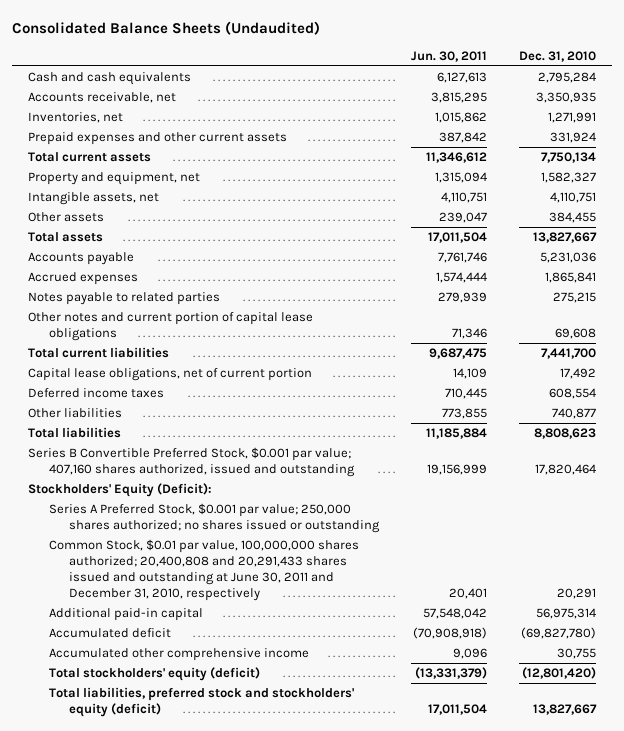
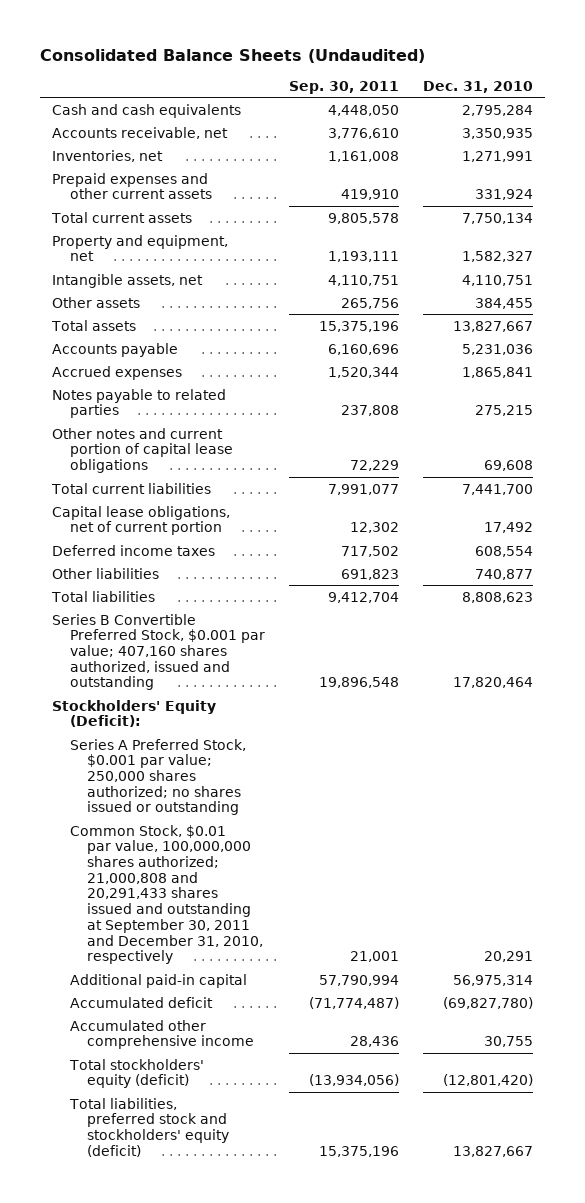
- | Jun. 30, 2011 | Dec. 31, 2010
+ | Sep. 30, 2011 | Dec. 31, 2010
- Common Stock, $0.01 par value, 100,000,000 shares authorized; 20,400,808 and 20,291,433 shares issued and outstanding at June 30, 2011 and December 31, 2010, respectively | 20,401 | 20,291
+ Common Stock, $0.01 par value, 100,000,000 shares authorized; 21,000,808 and 20,291,433 shares issued and outstanding at September 30, 2011 and December 31, 2010, respectively | 21,001 | 20,291

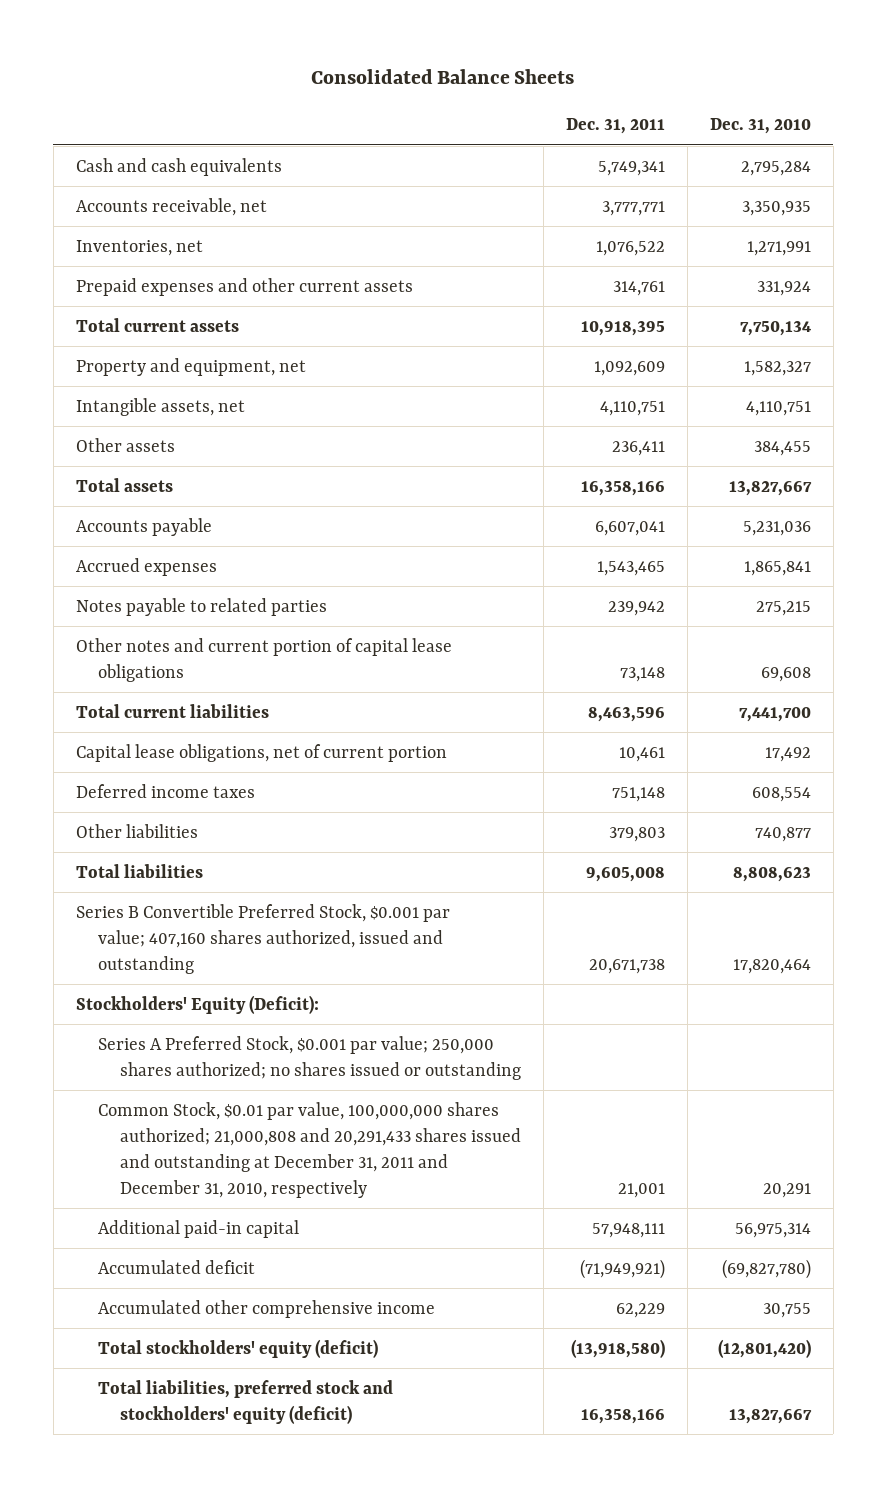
- Consolidated Balance Sheets (Undaudited)
+ Consolidated Balance Sheets
- | Sep. 30, 2011 | Dec. 31, 2010
+ | Dec. 31, 2011 | Dec. 31, 2010
- Common Stock, $0.01 par value, 100,000,000 shares authorized; 21,000,808 and 20,291,433 shares issued and outstanding at September 30, 2011 and December 31, 2010, respectively | 21,001 | 20,291
+ Common Stock, $0.01 par value, 100,000,000 shares authorized; 21,000,808 and 20,291,433 shares issued and outstanding at December 31, 2011 and December 31, 2010, respectively | 21,001 | 20,291

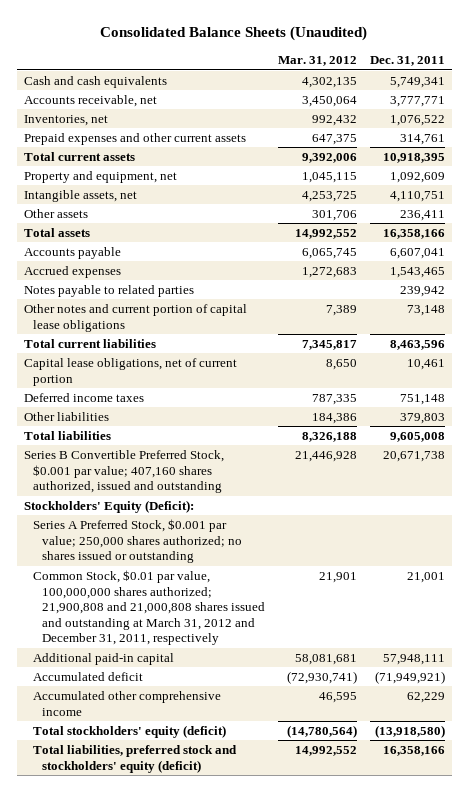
- Consolidated Balance Sheets
+ Consolidated Balance Sheets (Unaudited)
- | Dec. 31, 2011 | Dec. 31, 2010
+ | Mar. 31, 2012 | Dec. 31, 2011
- Common Stock, $0.01 par value, 100,000,000 shares authorized; 21,000,808 and 20,291,433 shares issued and outstanding at December 31, 2011 and December 31, 2010, respectively | 21,001 | 20,291
+ Common Stock, $0.01 par value, 100,000,000 shares authorized; 21,900,808 and 21,000,808 shares issued and outstanding at March 31, 2012 and December 31, 2011, respectively | 21,901 | 21,001

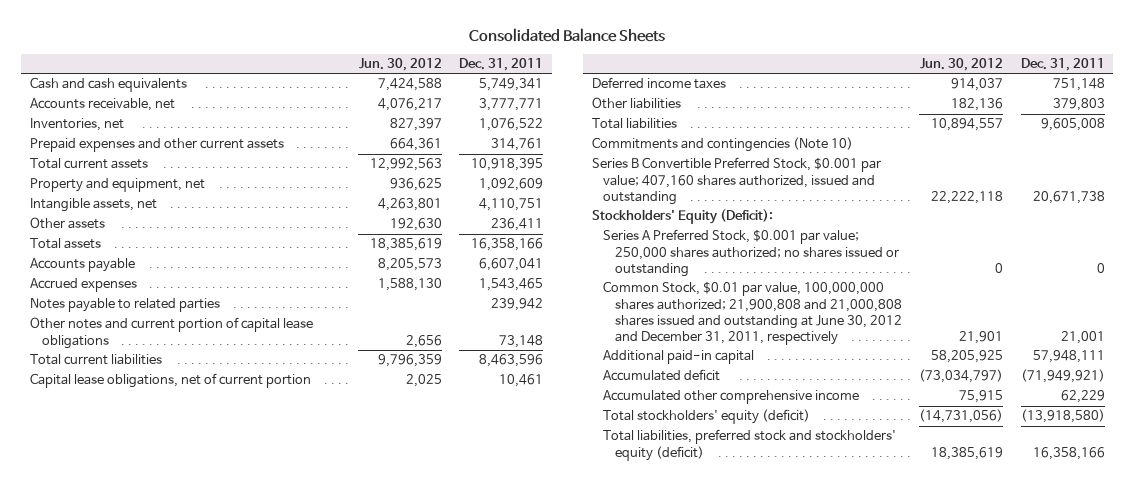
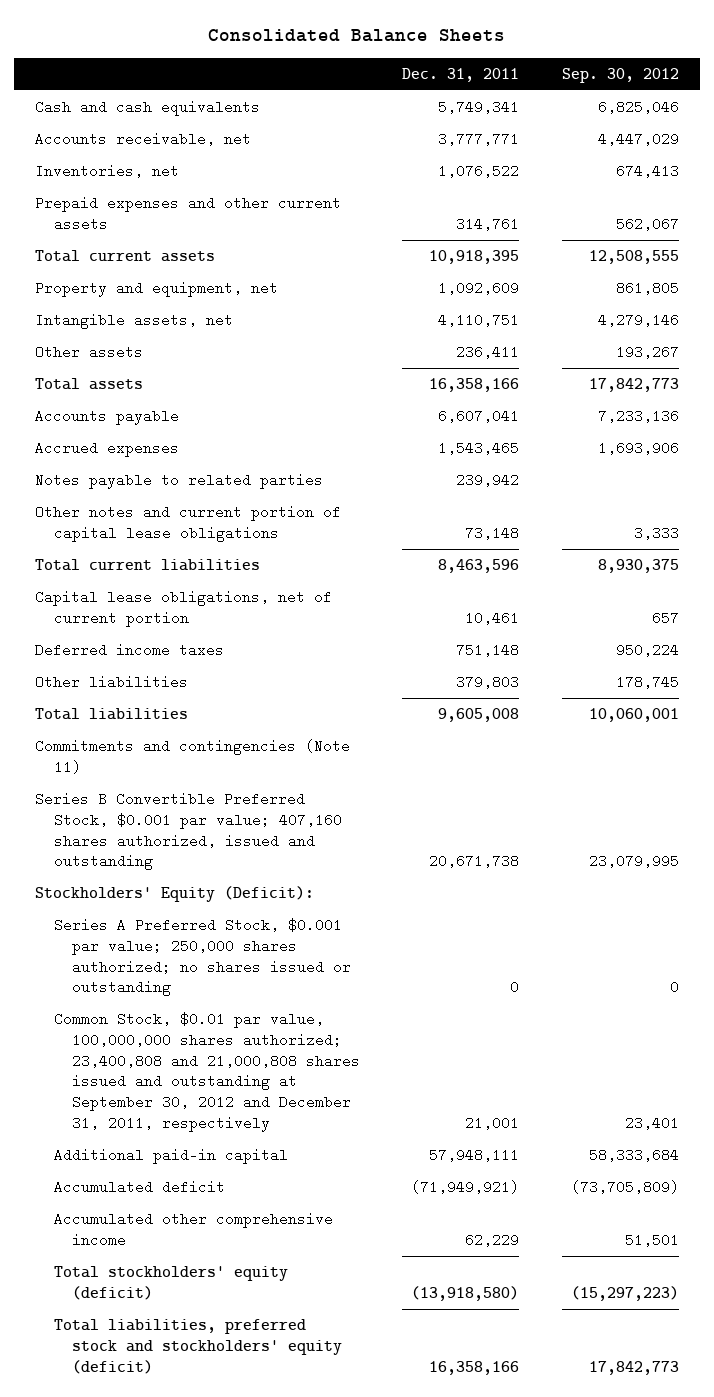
- | Jun. 30, 2012 | Dec. 31, 2011
+ | Dec. 31, 2011 | Sep. 30, 2012
- Commitments and contingencies (Note 10)
+ Commitments and contingencies (Note 11)
- Common Stock, $0.01 par value, 100,000,000 shares authorized; 21,900,808 and 21,000,808 shares issued and outstanding at June 30, 2012 and December 31, 2011, respectively | 21,901 | 21,001
+ Common Stock, $0.01 par value, 100,000,000 shares authorized; 23,400,808 and 21,000,808 shares issued and outstanding at September 30, 2012 and December 31, 2011, respectively | 21,001 | 23,401

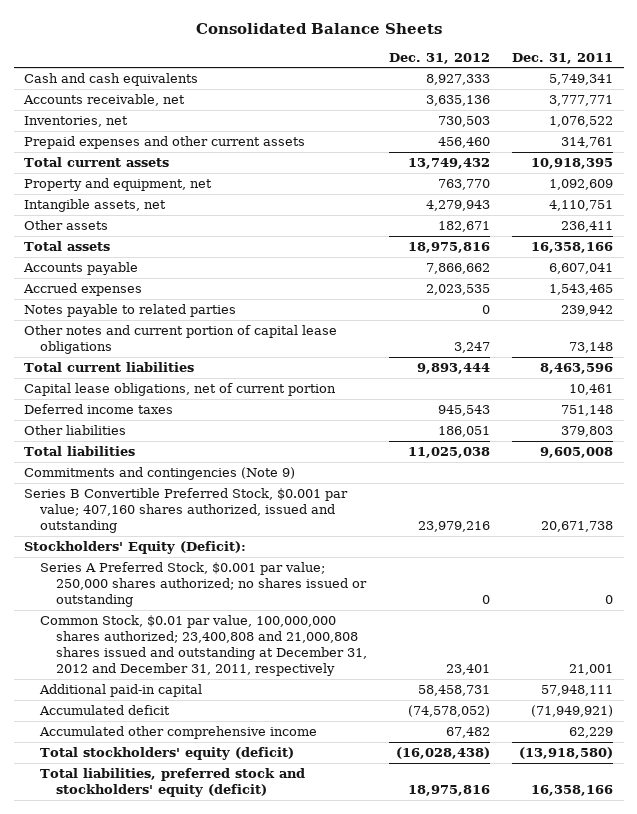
- | Dec. 31, 2011 | Sep. 30, 2012
+ | Dec. 31, 2012 | Dec. 31, 2011
- Commitments and contingencies (Note 11)
+ Commitments and contingencies (Note 9)
- Common Stock, $0.01 par value, 100,000,000 shares authorized; 23,400,808 and 21,000,808 shares issued and outstanding at September 30, 2012 and December 31, 2011, respectively | 21,001 | 23,401
+ Common Stock, $0.01 par value, 100,000,000 shares authorized; 23,400,808 and 21,000,808 shares issued and outstanding at December 31, 2012 and December 31, 2011, respectively | 23,401 | 21,001

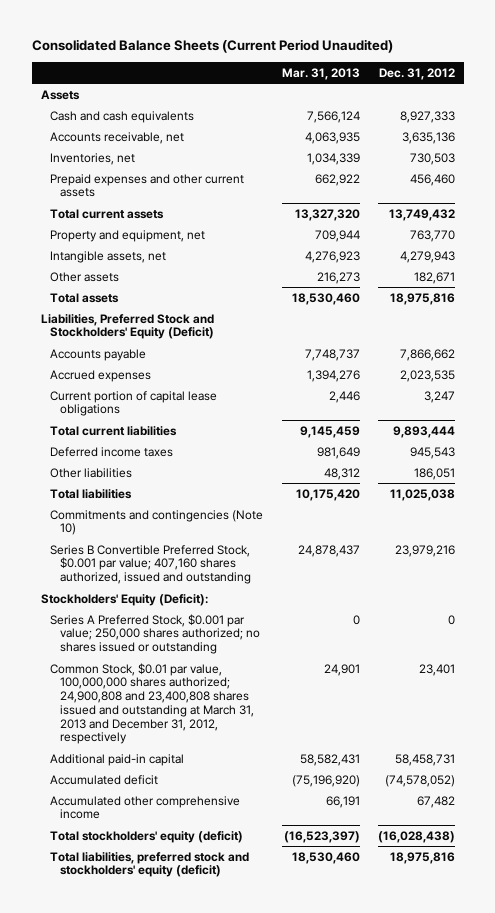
- Consolidated Balance Sheets
+ Consolidated Balance Sheets (Current Period Unaudited)
- | Dec. 31, 2012 | Dec. 31, 2011
+ | Mar. 31, 2013 | Dec. 31, 2012
+ Assets
+ Liabilities, Preferred Stock and Stockholders' Equity (Deficit)
- Notes payable to related parties | 0 | 239,942
- Other notes and current portion of capital lease obligations | 3,247 | 73,148
+ Current portion of capital lease obligations | 2,446 | 3,247
- Capital lease obligations, net of current portion | | 10,461
- Commitments and contingencies (Note 9)
+ Commitments and contingencies (Note 10)
- Common Stock, $0.01 par value, 100,000,000 shares authorized; 23,400,808 and 21,000,808 shares issued and outstanding at December 31, 2012 and December 31, 2011, respectively | 23,401 | 21,001
+ Common Stock, $0.01 par value, 100,000,000 shares authorized; 24,900,808 and 23,400,808 shares issued and outstanding at March 31, 2013 and December 31, 2012, respectively | 24,901 | 23,401

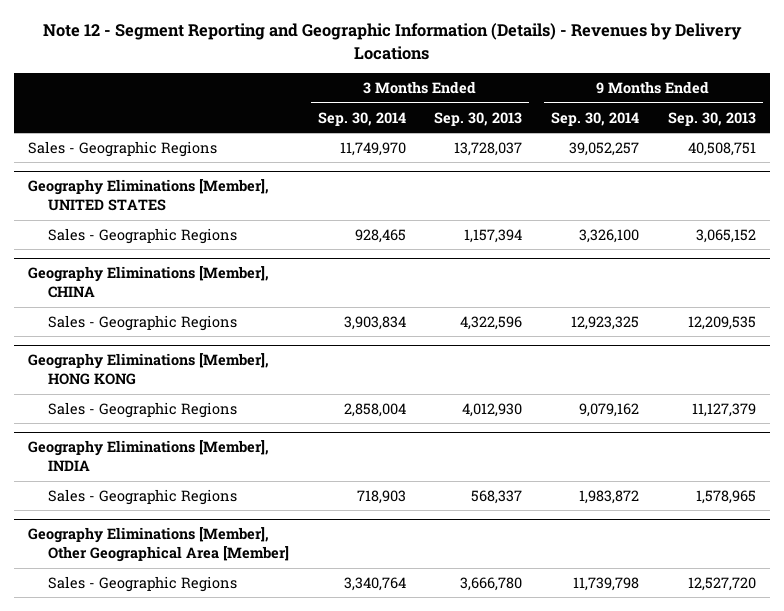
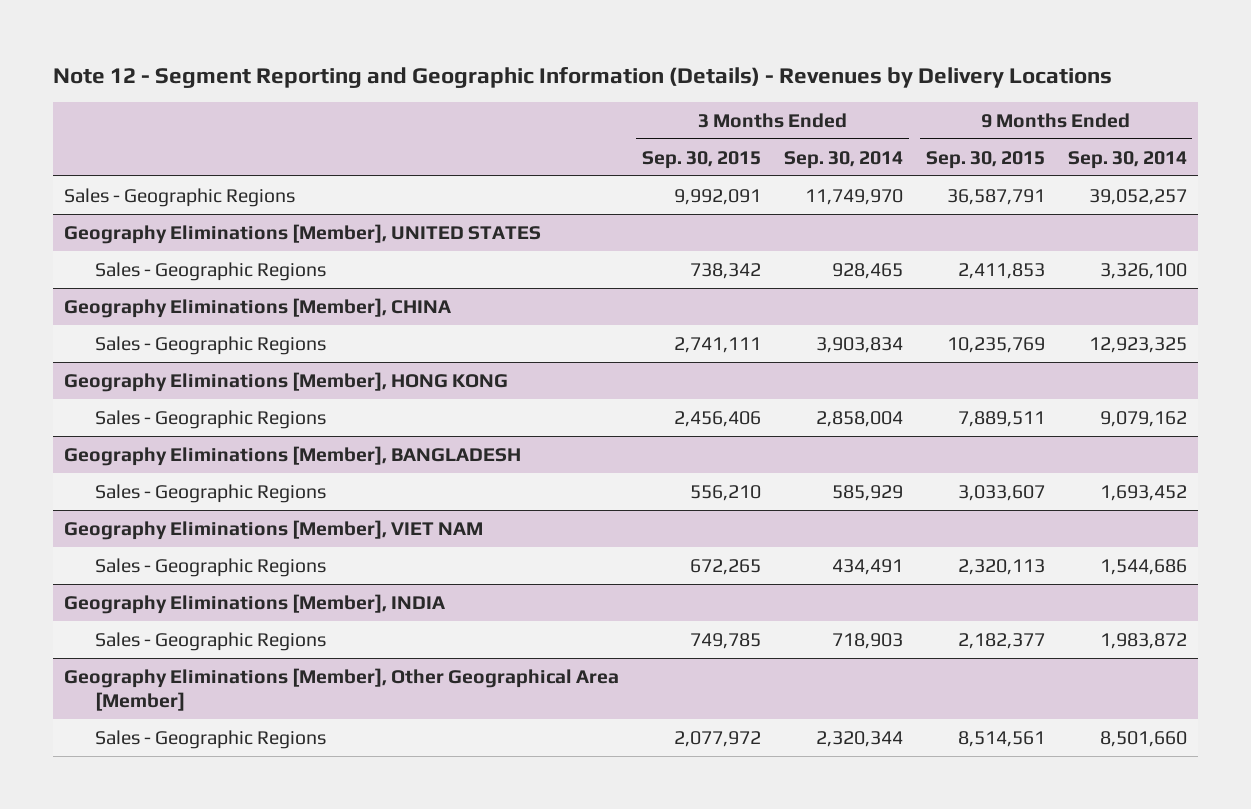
- | 3 Months Ended Sep. 30, 2014 | 3 Months Ended Sep. 30, 2013 | 9 Months Ended Sep. 30, 2014 | 9 Months Ended Sep. 30, 2013
+ | 3 Months Ended Sep. 30, 2015 | 3 Months Ended Sep. 30, 2014 | 9 Months Ended Sep. 30, 2015 | 9 Months Ended Sep. 30, 2014
+ Geography Eliminations [Member], BANGLADESH
+ Sales - Geographic Regions | 556,210 | 585,929 | 3,033,607 | 1,693,452
+ Geography Eliminations [Member], VIET NAM
+ Sales - Geographic Regions | 672,265 | 434,491 | 2,320,113 | 1,544,686
@ Geography Eliminations [Member], Other Geographical Area [Member]
- Sales - Geographic Regions | 3,340,764 | 3,666,780 | 11,739,798 | 12,527,720
+ Sales - Geographic Regions | 2,077,972 | 2,320,344 | 8,514,561 | 8,501,660

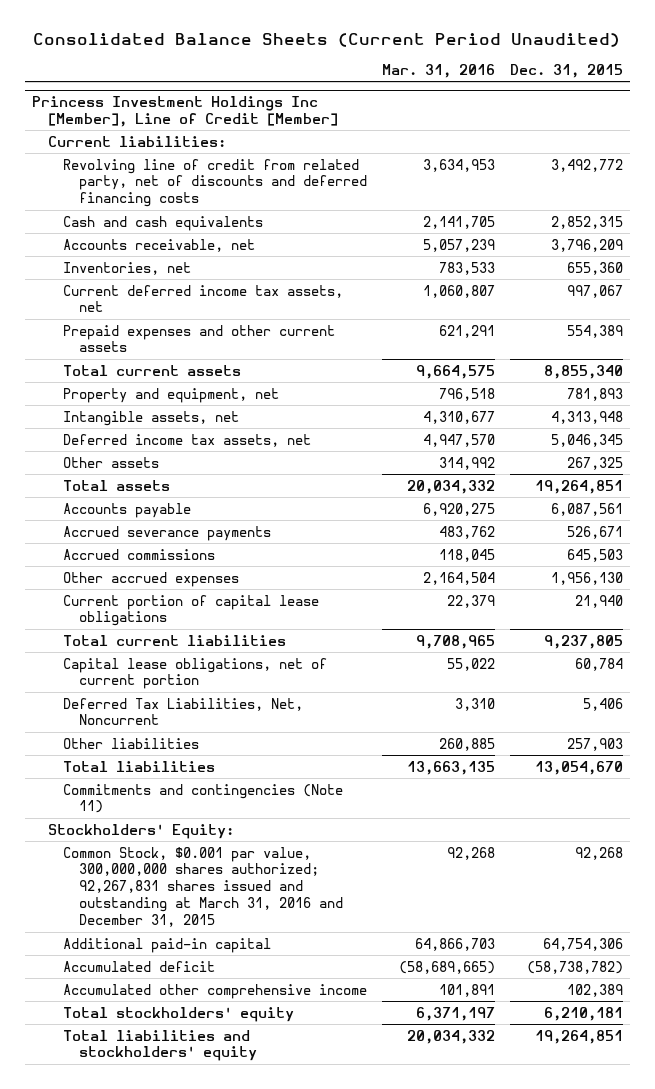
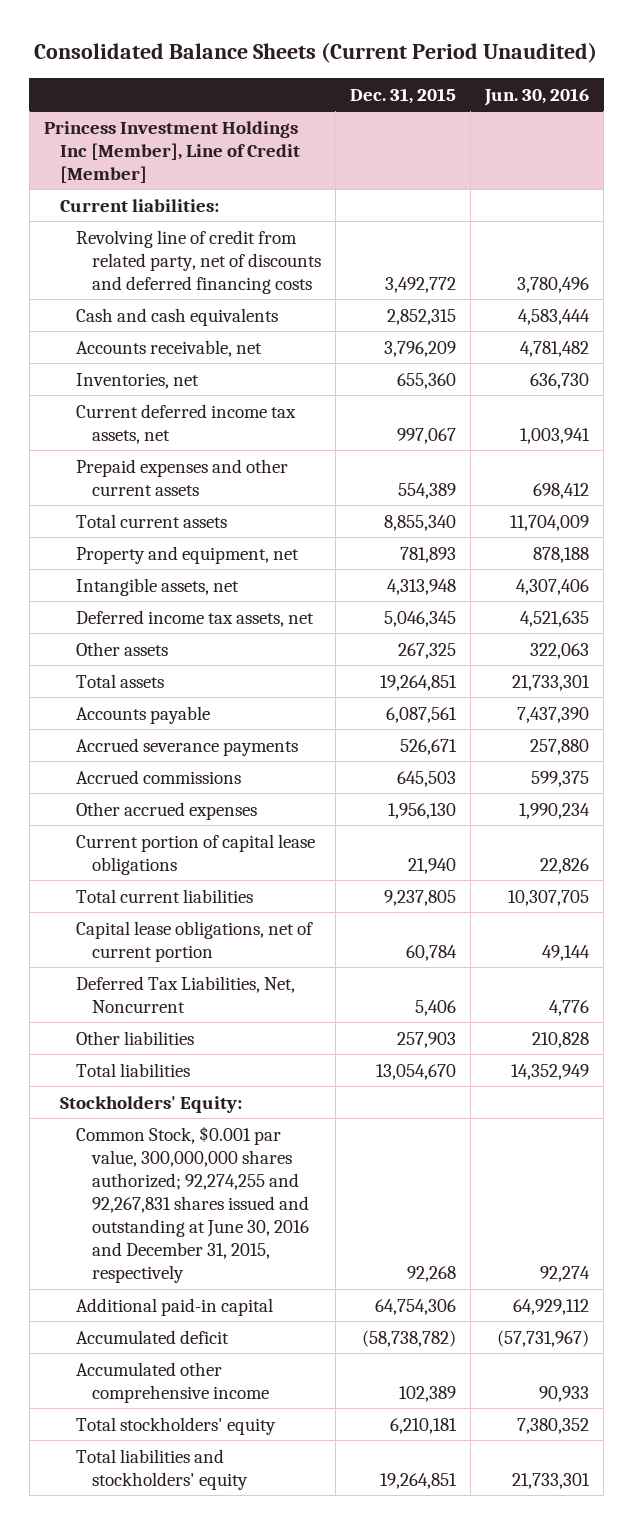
- | Mar. 31, 2016 | Dec. 31, 2015
+ | Dec. 31, 2015 | Jun. 30, 2016
@ Princess Investment Holdings Inc [Member], Line of Credit [Member]
- Commitments and contingencies (Note 11)
- Common Stock, $0.001 par value, 300,000,000 shares authorized; 92,267,831 shares issued and outstanding at March 31, 2016 and December 31, 2015 | 92,268 | 92,268
+ Common Stock, $0.001 par value, 300,000,000 shares authorized; 92,274,255 and 92,267,831 shares issued and outstanding at June 30, 2016 and December 31, 2015, respectively | 92,268 | 92,274

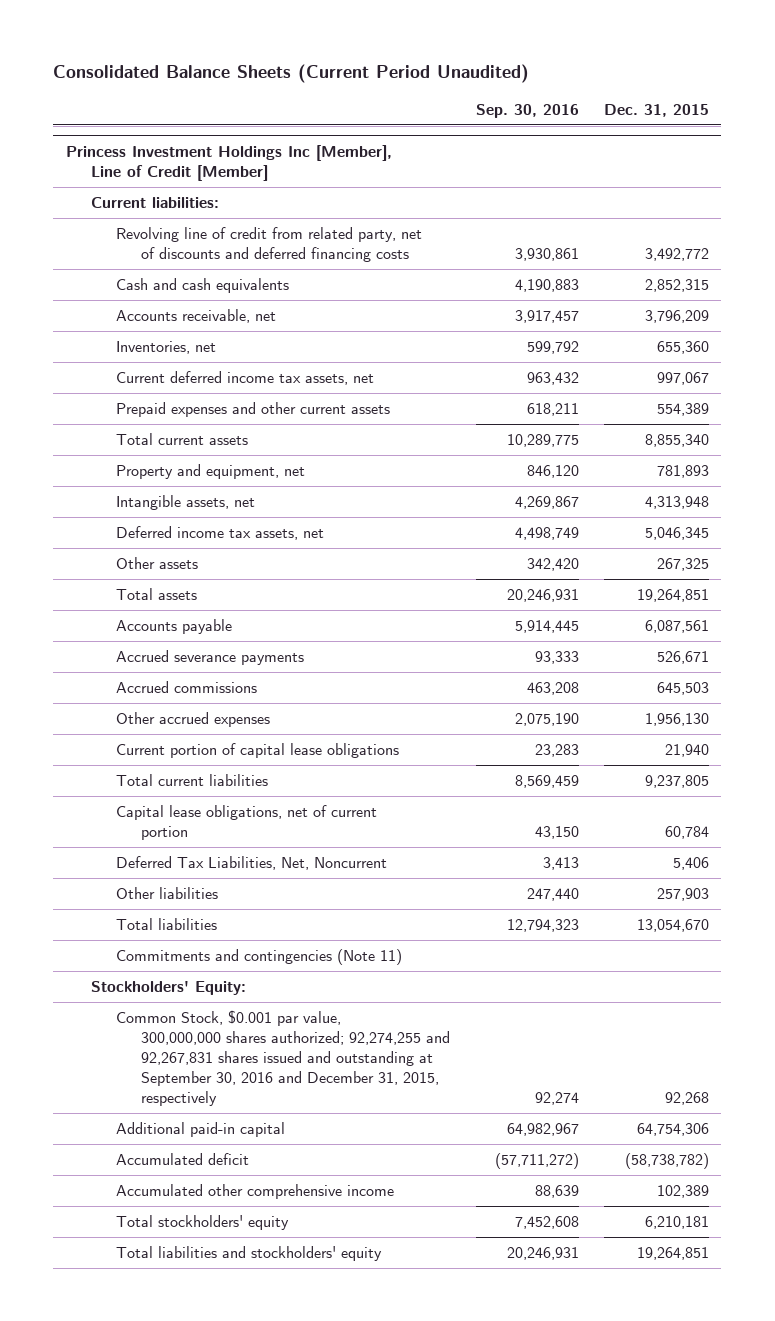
- | Dec. 31, 2015 | Jun. 30, 2016
+ | Sep. 30, 2016 | Dec. 31, 2015
@ Princess Investment Holdings Inc [Member], Line of Credit [Member]
+ Commitments and contingencies (Note 11)
- Common Stock, $0.001 par value, 300,000,000 shares authorized; 92,274,255 and 92,267,831 shares issued and outstanding at June 30, 2016 and December 31, 2015, respectively | 92,268 | 92,274
+ Common Stock, $0.001 par value, 300,000,000 shares authorized; 92,274,255 and 92,267,831 shares issued and outstanding at September 30, 2016 and December 31, 2015, respectively | 92,274 | 92,268

